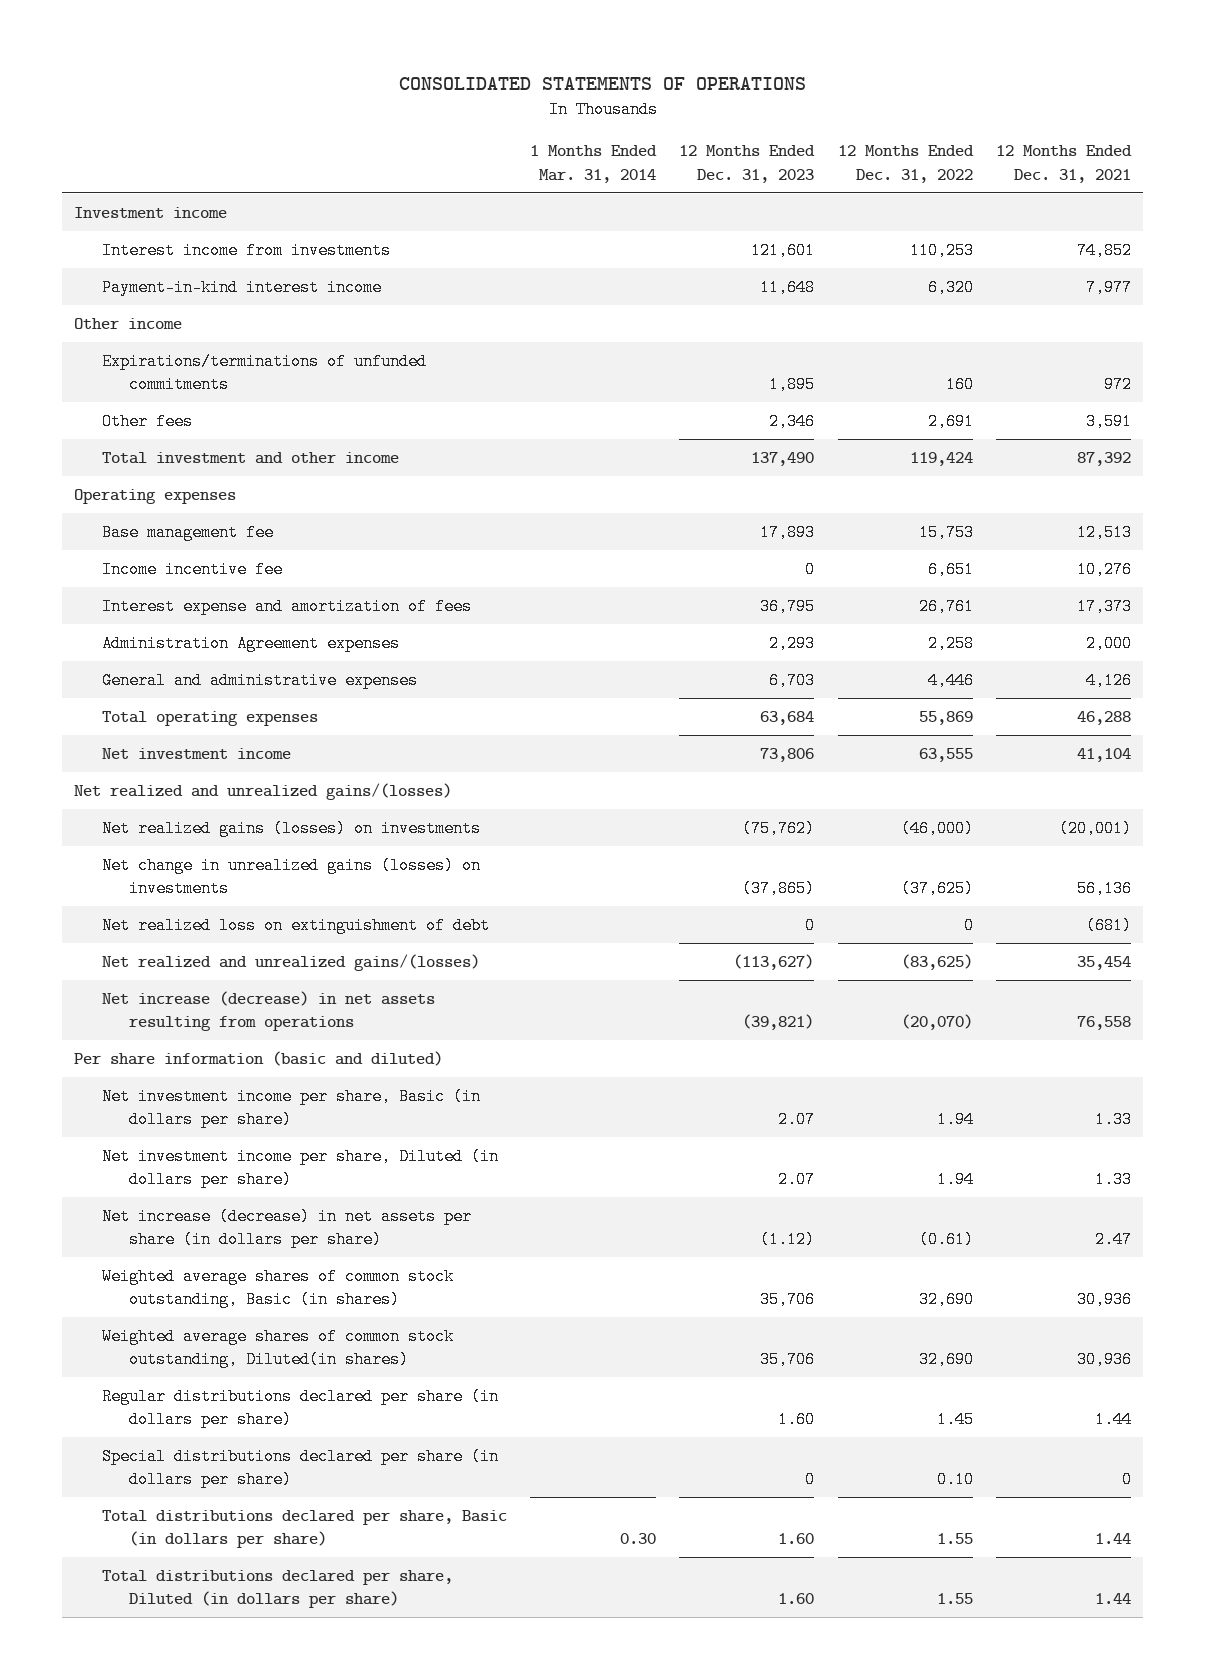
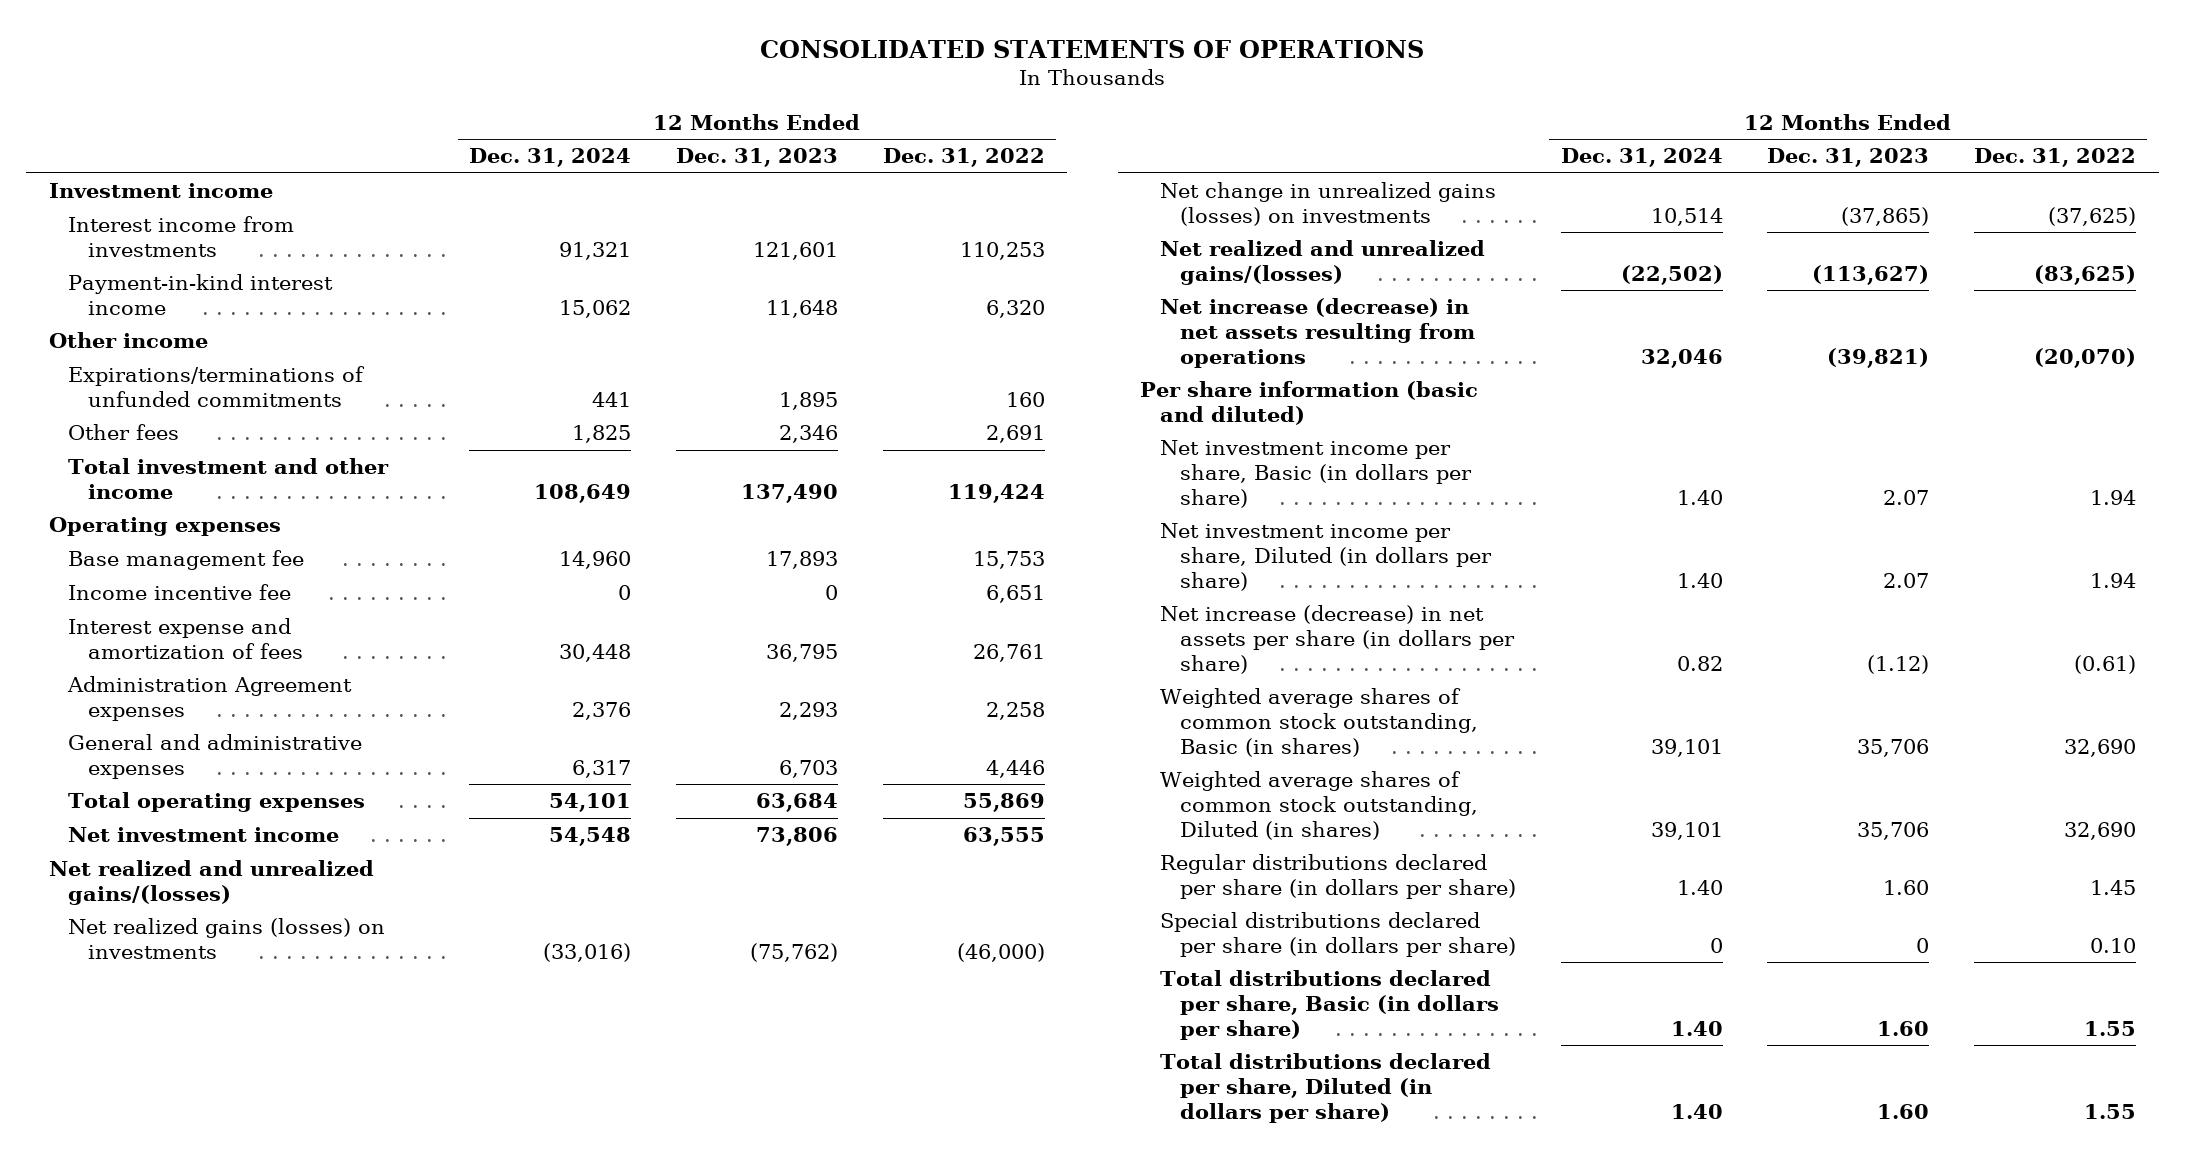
- | 1 Months Ended Mar. 31, 2014 | 12 Months Ended Dec. 31, 2023 | 12 Months Ended Dec. 31, 2022 | 12 Months Ended Dec. 31, 2021
+ | 12 Months Ended Dec. 31, 2024 | 12 Months Ended Dec. 31, 2023 | 12 Months Ended Dec. 31, 2022
- Net realized loss on extinguishment of debt | | 0 | 0 | (681)
- Weighted average shares of common stock outstanding, Diluted(in shares) | | 35,706 | 32,690 | 30,936
+ Weighted average shares of common stock outstanding, Diluted (in shares) | 39,101 | 35,706 | 32,690

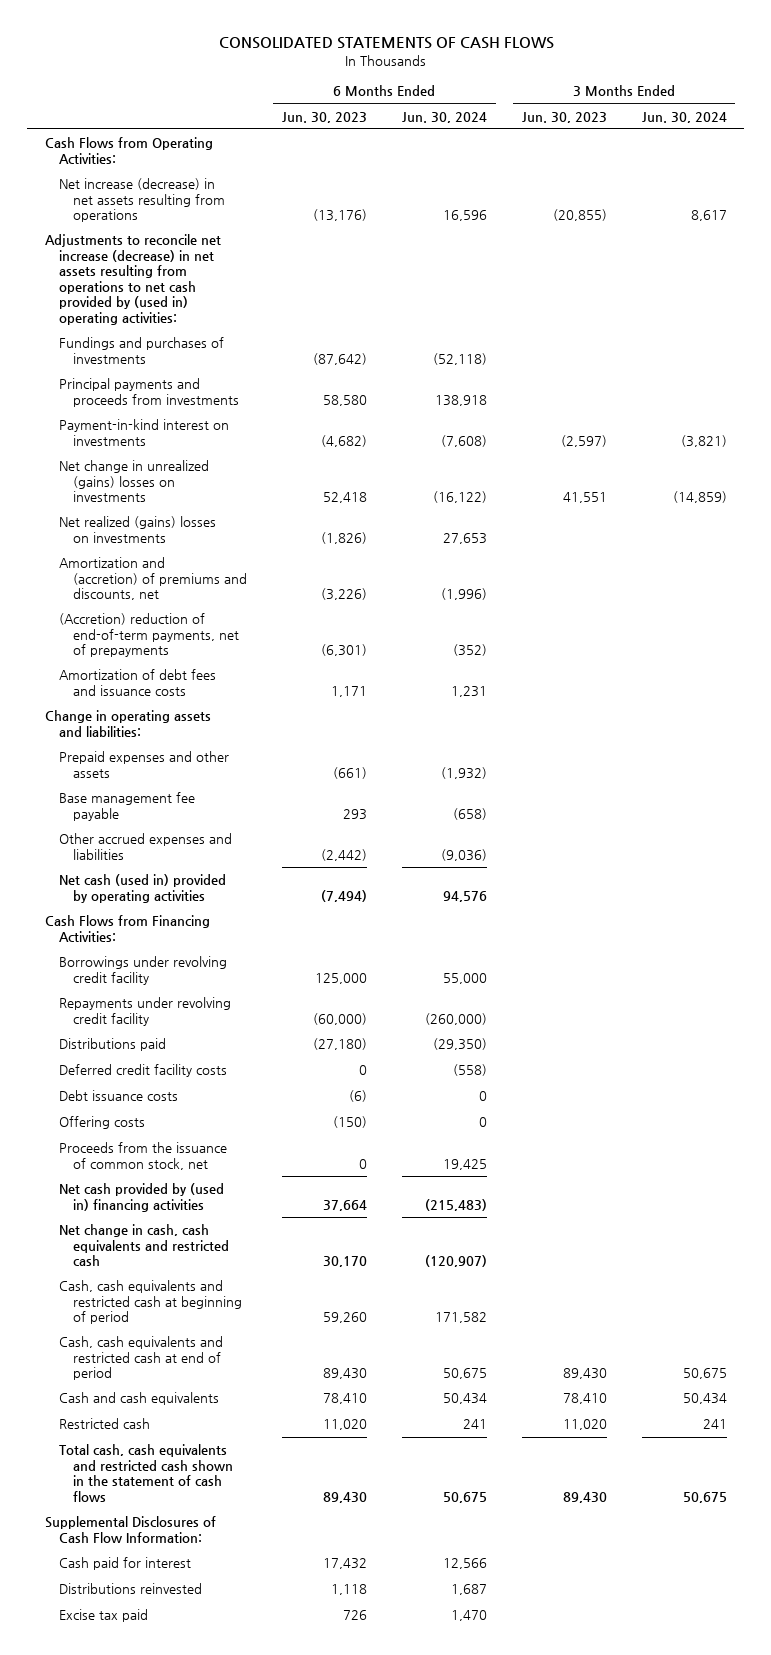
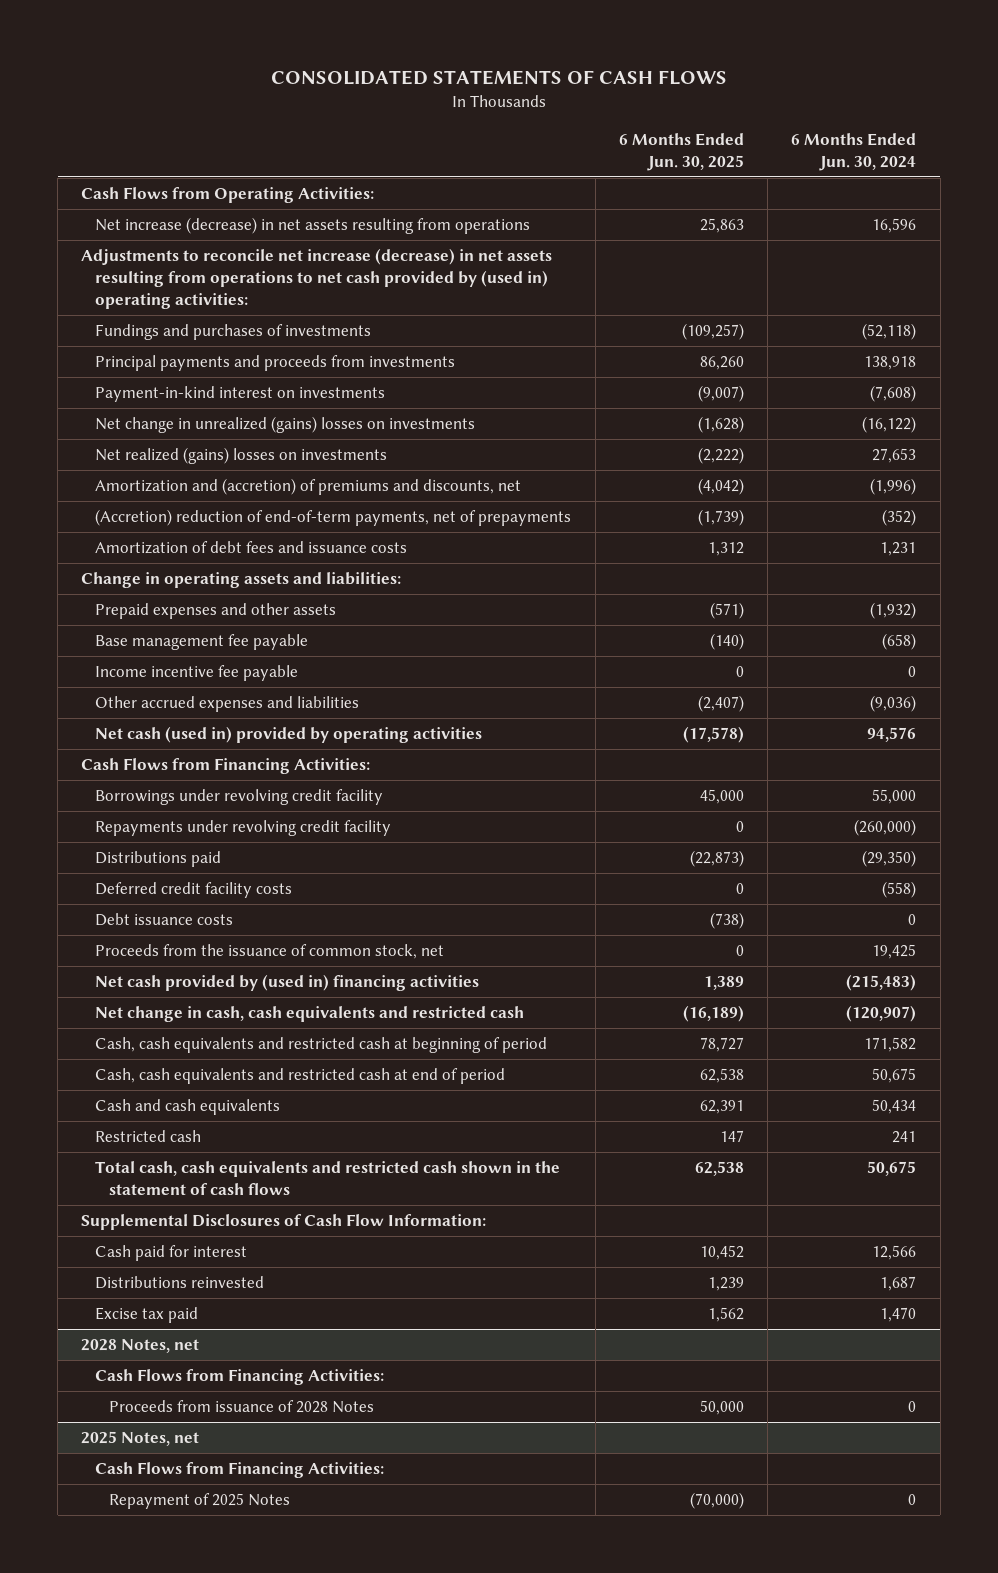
- | 6 Months Ended Jun. 30, 2023 | 6 Months Ended Jun. 30, 2024 | 3 Months Ended Jun. 30, 2023 | 3 Months Ended Jun. 30, 2024
+ | 6 Months Ended Jun. 30, 2025 | 6 Months Ended Jun. 30, 2024
+ Income incentive fee payable | 0 | 0
- Offering costs | (150) | 0 | |
+ 2028 Notes, net
+ Cash Flows from Financing Activities:
+ Proceeds from issuance of 2028 Notes | 50,000 | 0
+ 2025 Notes, net
+ Cash Flows from Financing Activities:
+ Repayment of 2025 Notes | (70,000) | 0

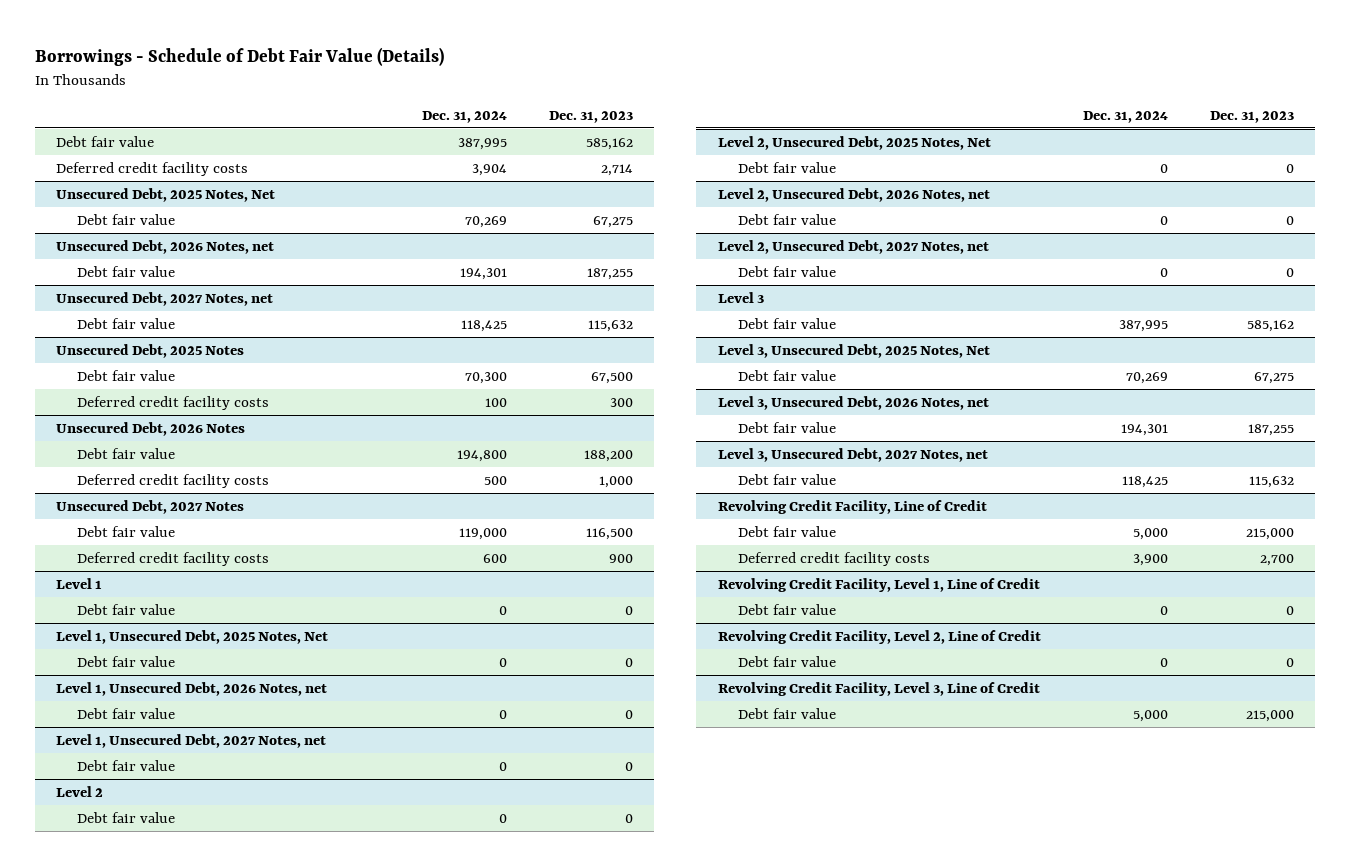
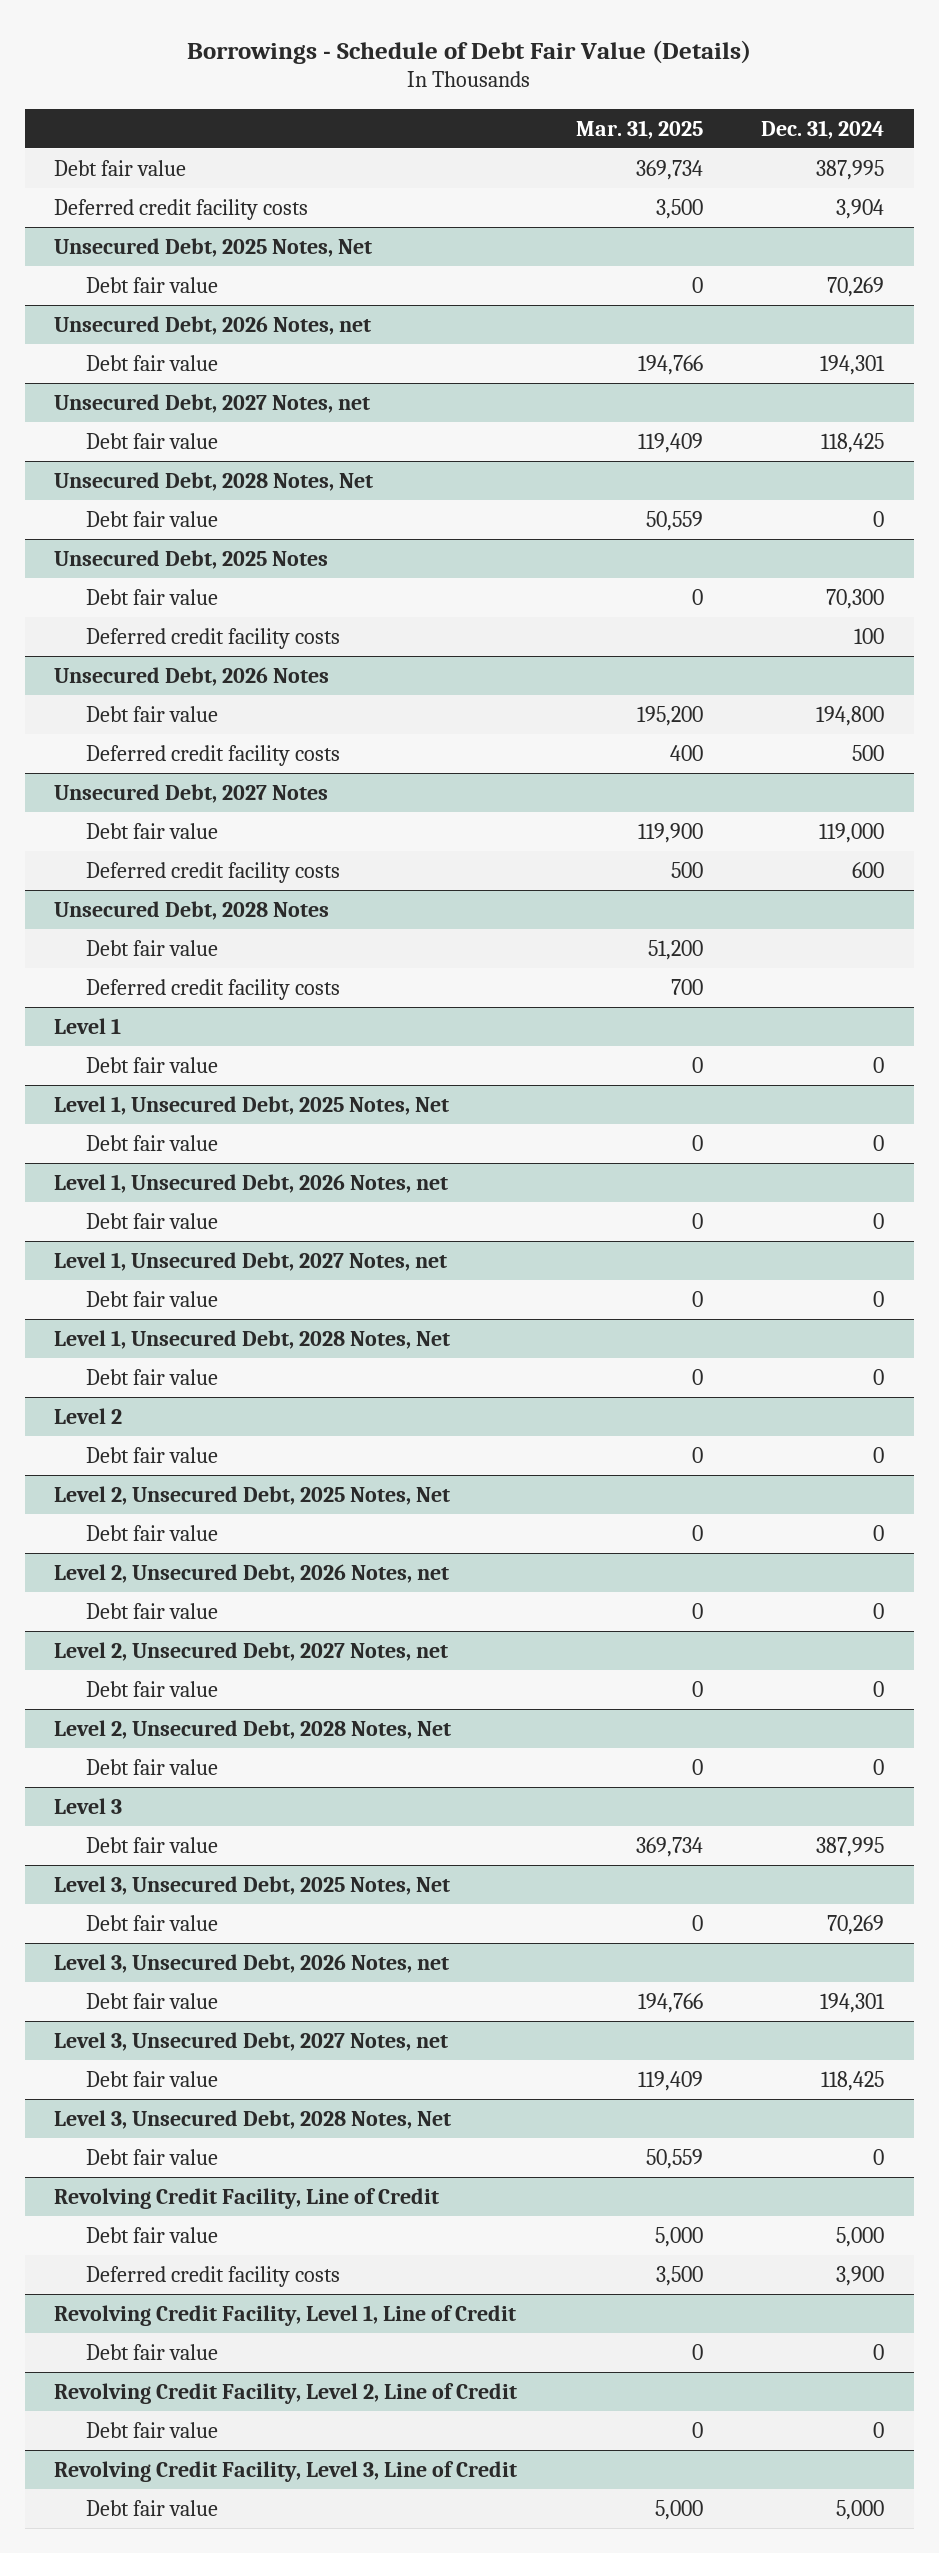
- | Dec. 31, 2024 | Dec. 31, 2023
+ | Mar. 31, 2025 | Dec. 31, 2024
+ Unsecured Debt, 2028 Notes, Net
+ Debt fair value | 50,559 | 0
+ Unsecured Debt, 2028 Notes
+ Debt fair value | 51,200 |
+ Deferred credit facility costs | 700 |
+ Level 1, Unsecured Debt, 2028 Notes, Net
+ Debt fair value | 0 | 0
+ Level 2, Unsecured Debt, 2028 Notes, Net
+ Debt fair value | 0 | 0
+ Level 3, Unsecured Debt, 2028 Notes, Net
+ Debt fair value | 50,559 | 0

